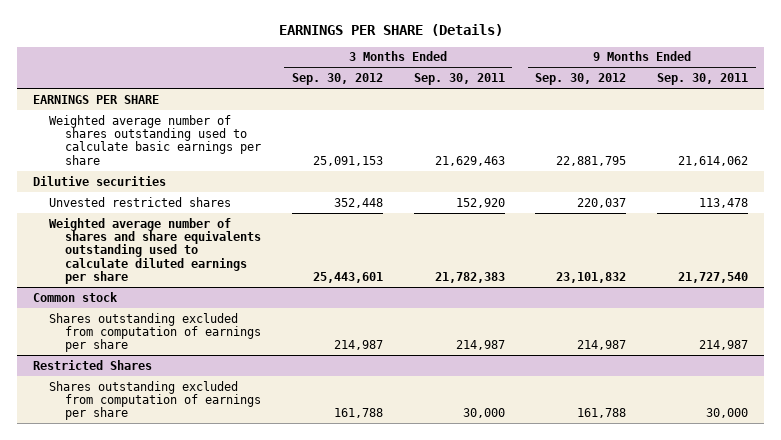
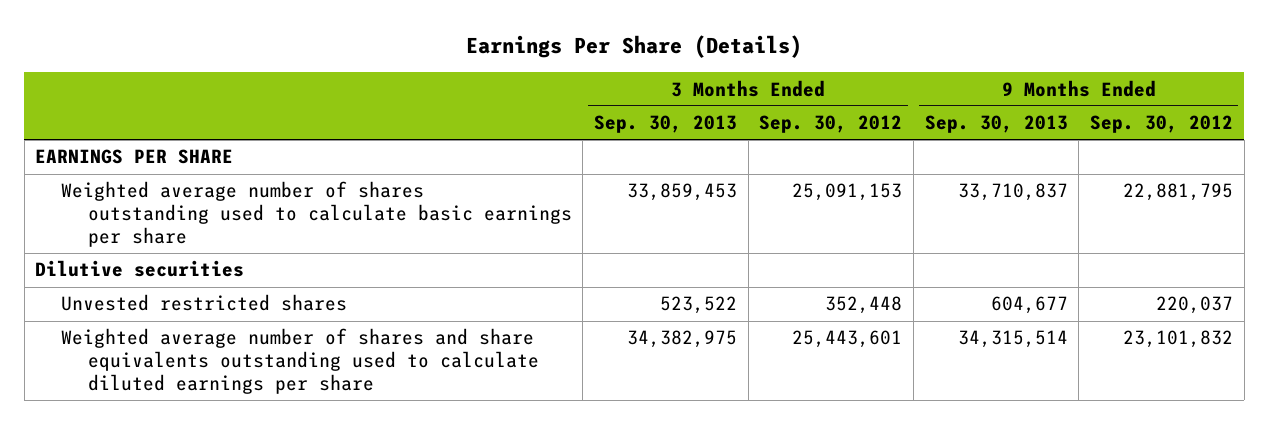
- EARNINGS PER SHARE (Details)
+ Earnings Per Share (Details)
- | 3 Months Ended Sep. 30, 2012 | 3 Months Ended Sep. 30, 2011 | 9 Months Ended Sep. 30, 2012 | 9 Months Ended Sep. 30, 2011
+ | 3 Months Ended Sep. 30, 2013 | 3 Months Ended Sep. 30, 2012 | 9 Months Ended Sep. 30, 2013 | 9 Months Ended Sep. 30, 2012
- Common stock
- Shares outstanding excluded from computation of earnings per share | 214,987 | 214,987 | 214,987 | 214,987
- Restricted Shares
- Shares outstanding excluded from computation of earnings per share | 161,788 | 30,000 | 161,788 | 30,000

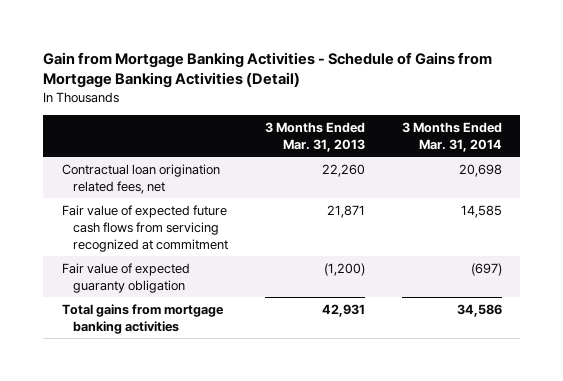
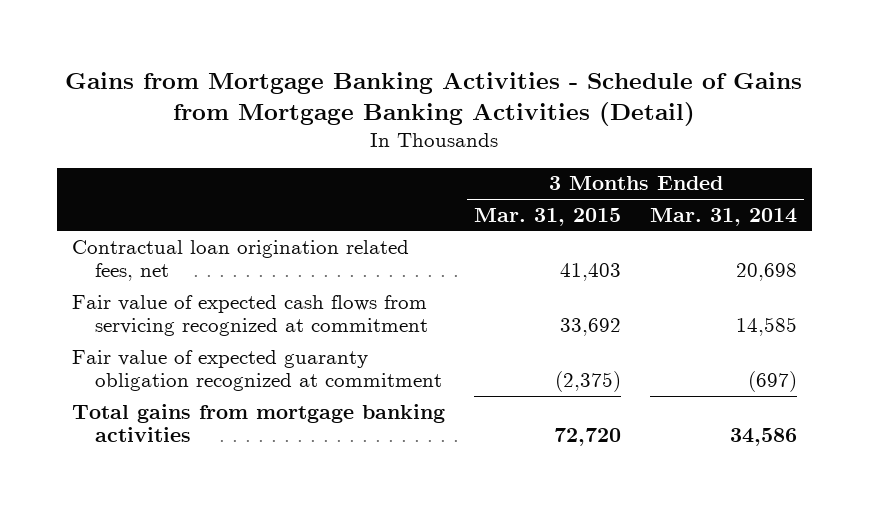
- Gain from Mortgage Banking Activities - Schedule of Gains from Mortgage Banking Activities (Detail)
+ Gains from Mortgage Banking Activities - Schedule of Gains from Mortgage Banking Activities (Detail)
- | 3 Months Ended Mar. 31, 2013 | 3 Months Ended Mar. 31, 2014
+ | 3 Months Ended Mar. 31, 2015 | 3 Months Ended Mar. 31, 2014
- Fair value of expected future cash flows from servicing recognized at commitment | 21,871 | 14,585
- Fair value of expected guaranty obligation | (1,200) | (697)
+ Fair value of expected cash flows from servicing recognized at commitment | 33,692 | 14,585
+ Fair value of expected guaranty obligation recognized at commitment | (2,375) | (697)

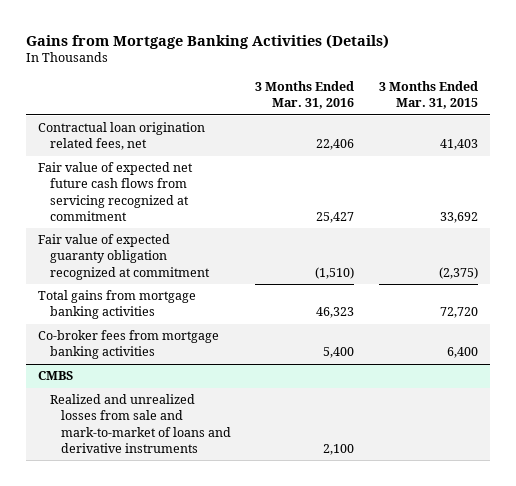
- Gains from Mortgage Banking Activities - Schedule of Gains from Mortgage Banking Activities (Detail)
+ Gains from Mortgage Banking Activities (Details)
- | 3 Months Ended Mar. 31, 2015 | 3 Months Ended Mar. 31, 2014
+ | 3 Months Ended Mar. 31, 2016 | 3 Months Ended Mar. 31, 2015
- Fair value of expected cash flows from servicing recognized at commitment | 33,692 | 14,585
+ Fair value of expected net future cash flows from servicing recognized at commitment | 25,427 | 33,692
+ Co-broker fees from mortgage banking activities | 5,400 | 6,400
+ CMBS
+ Realized and unrealized losses from sale and mark-to-market of loans and derivative instruments | 2,100 |

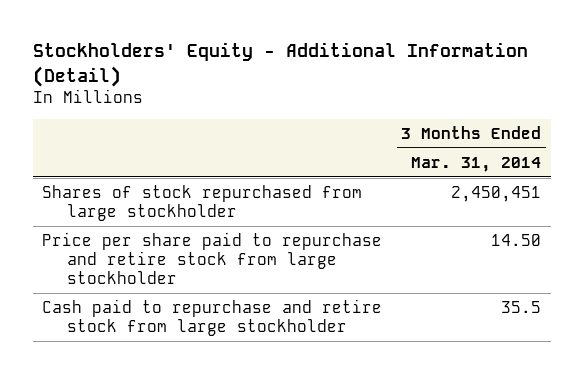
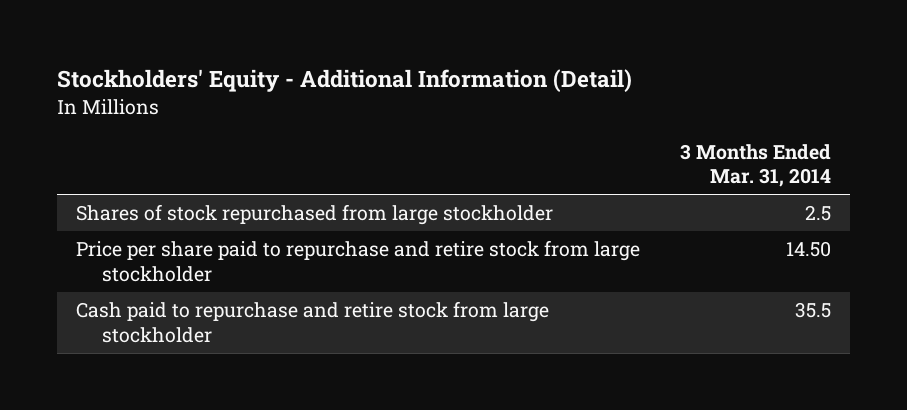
- Shares of stock repurchased from large stockholder | 2,450,451
+ Shares of stock repurchased from large stockholder | 2.5

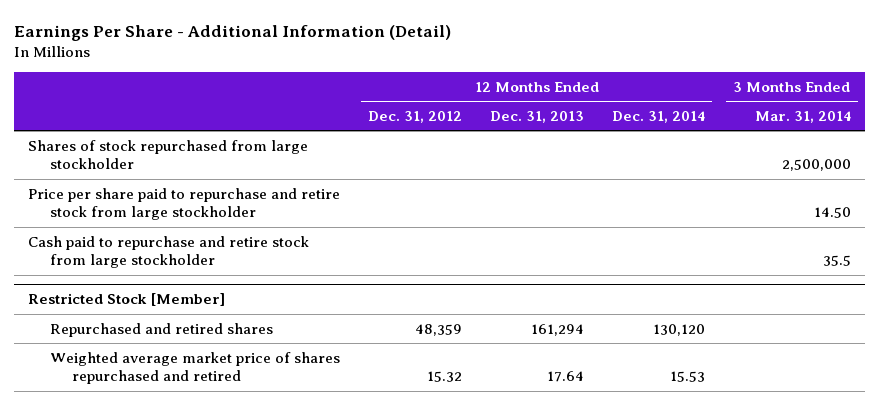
- Stockholders' Equity - Additional Information (Detail)
+ Earnings Per Share - Additional Information (Detail)
- | 3 Months Ended Mar. 31, 2014
+ | 12 Months Ended Dec. 31, 2012 | 12 Months Ended Dec. 31, 2013 | 12 Months Ended Dec. 31, 2014 | 3 Months Ended Mar. 31, 2014
- Shares of stock repurchased from large stockholder | 2.5
+ Shares of stock repurchased from large stockholder | | | | 2,500,000
+ Restricted Stock [Member]
+ Repurchased and retired shares | 48,359 | 161,294 | 130,120 |
+ Weighted average market price of shares repurchased and retired | 15.32 | 17.64 | 15.53 |

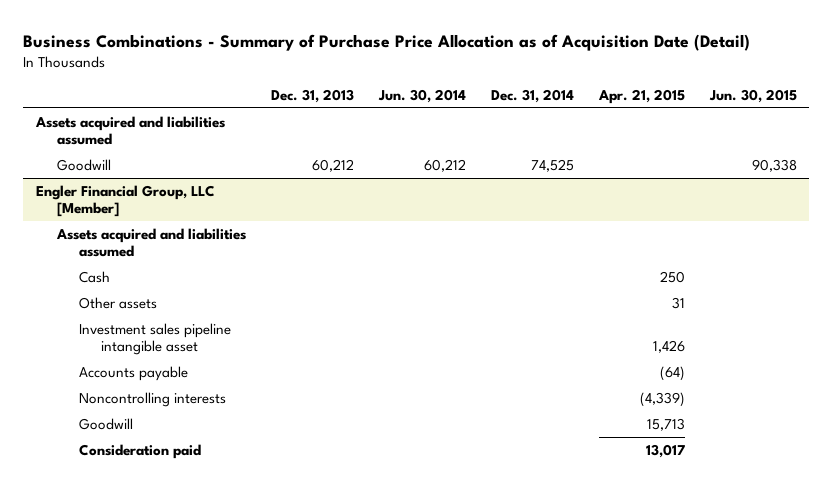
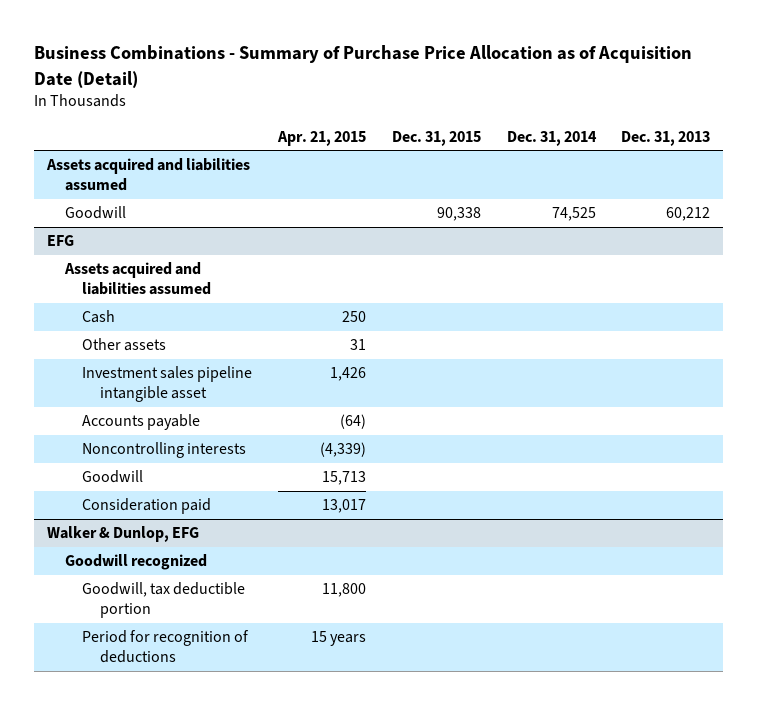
- | Dec. 31, 2013 | Jun. 30, 2014 | Dec. 31, 2014 | Apr. 21, 2015 | Jun. 30, 2015
+ | Apr. 21, 2015 | Dec. 31, 2015 | Dec. 31, 2014 | Dec. 31, 2013
- Engler Financial Group, LLC [Member]
+ EFG
+ Walker & Dunlop, EFG
+ Goodwill recognized
+ Goodwill, tax deductible portion | 11,800 | | |
+ Period for recognition of deductions | 15 years | | |

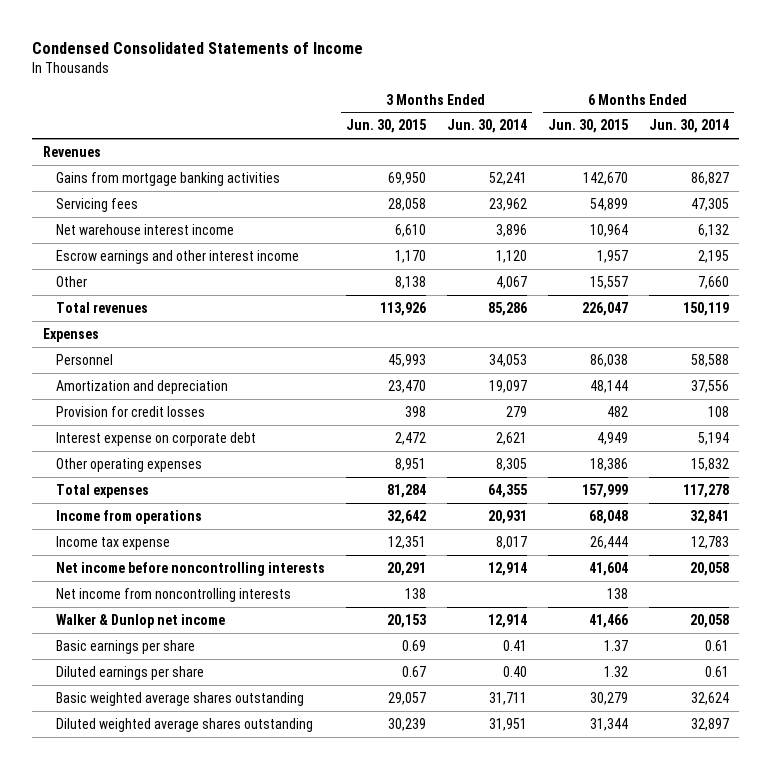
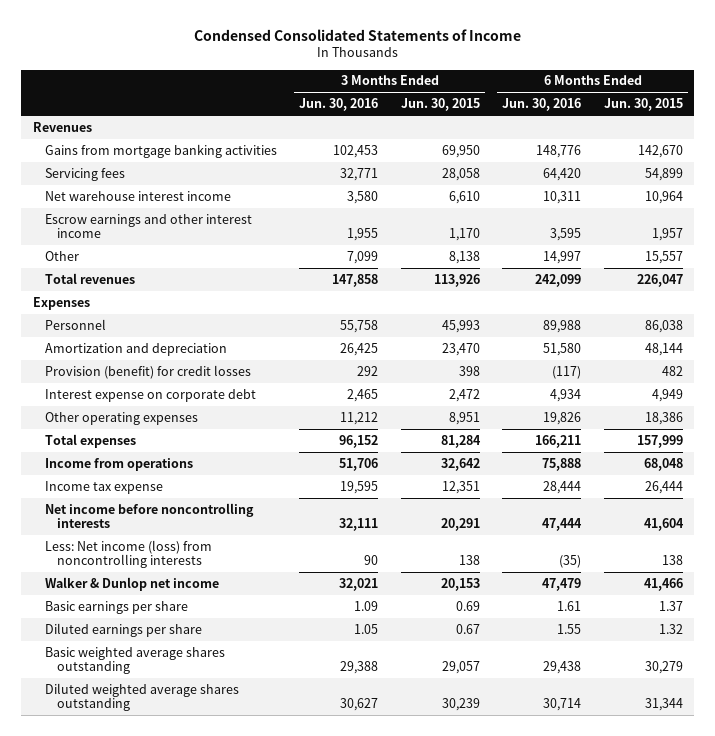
- | 3 Months Ended Jun. 30, 2015 | 3 Months Ended Jun. 30, 2014 | 6 Months Ended Jun. 30, 2015 | 6 Months Ended Jun. 30, 2014
+ | 3 Months Ended Jun. 30, 2016 | 3 Months Ended Jun. 30, 2015 | 6 Months Ended Jun. 30, 2016 | 6 Months Ended Jun. 30, 2015
- Provision for credit losses | 398 | 279 | 482 | 108
+ Provision (benefit) for credit losses | 292 | 398 | (117) | 482
- Net income from noncontrolling interests | 138 | | 138 |
+ Less: Net income (loss) from noncontrolling interests | 90 | 138 | (35) | 138

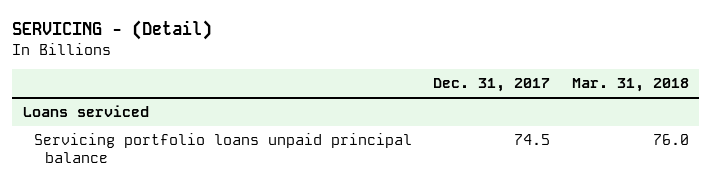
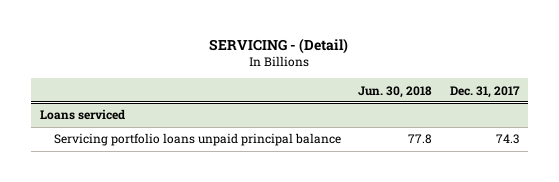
- | Dec. 31, 2017 | Mar. 31, 2018
+ | Jun. 30, 2018 | Dec. 31, 2017
@ Loans serviced
- Servicing portfolio loans unpaid principal balance | 74.5 | 76.0
+ Servicing portfolio loans unpaid principal balance | 77.8 | 74.3

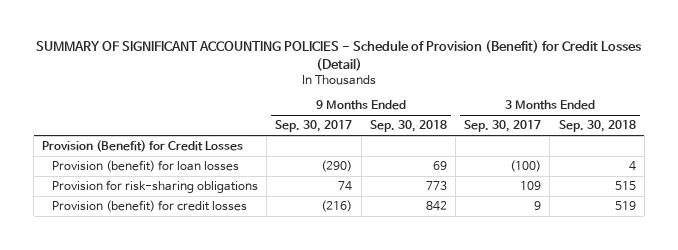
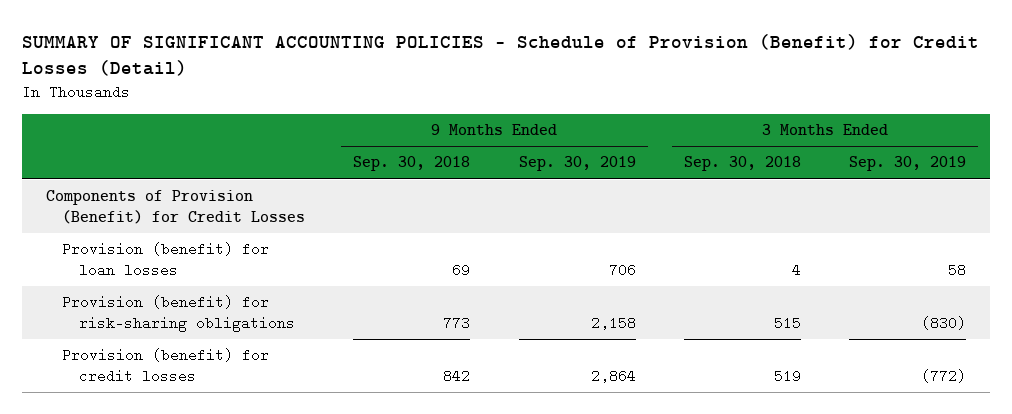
- | 9 Months Ended Sep. 30, 2017 | 9 Months Ended Sep. 30, 2018 | 3 Months Ended Sep. 30, 2017 | 3 Months Ended Sep. 30, 2018
+ | 9 Months Ended Sep. 30, 2018 | 9 Months Ended Sep. 30, 2019 | 3 Months Ended Sep. 30, 2018 | 3 Months Ended Sep. 30, 2019
- Provision (Benefit) for Credit Losses
+ Components of Provision (Benefit) for Credit Losses
- Provision for risk-sharing obligations | 74 | 773 | 109 | 515
+ Provision (benefit) for risk-sharing obligations | 773 | 2,158 | 515 | (830)

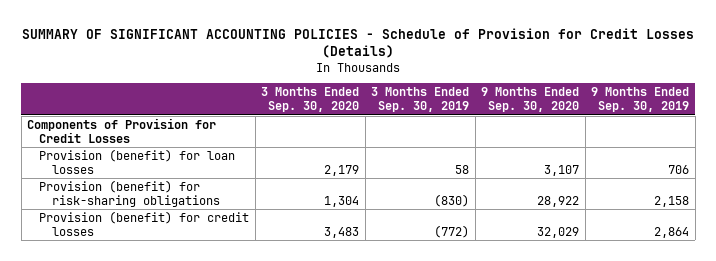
- SUMMARY OF SIGNIFICANT ACCOUNTING POLICIES - Schedule of Provision (Benefit) for Credit Losses (Detail)
+ SUMMARY OF SIGNIFICANT ACCOUNTING POLICIES - Schedule of Provision for Credit Losses (Details)
- | 9 Months Ended Sep. 30, 2018 | 9 Months Ended Sep. 30, 2019 | 3 Months Ended Sep. 30, 2018 | 3 Months Ended Sep. 30, 2019
+ | 3 Months Ended Sep. 30, 2020 | 3 Months Ended Sep. 30, 2019 | 9 Months Ended Sep. 30, 2020 | 9 Months Ended Sep. 30, 2019
- Components of Provision (Benefit) for Credit Losses
+ Components of Provision for Credit Losses

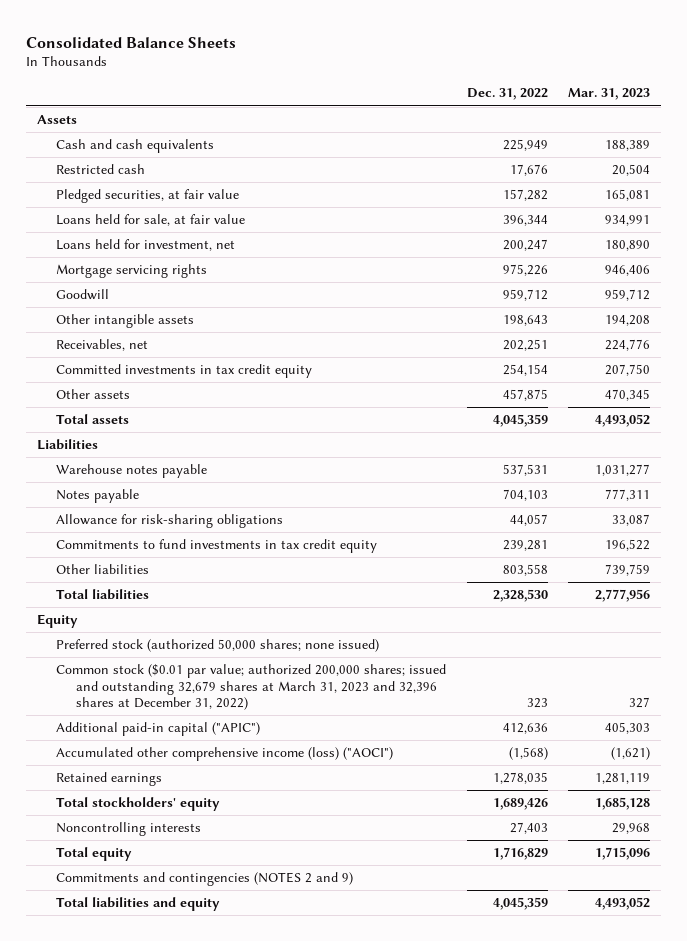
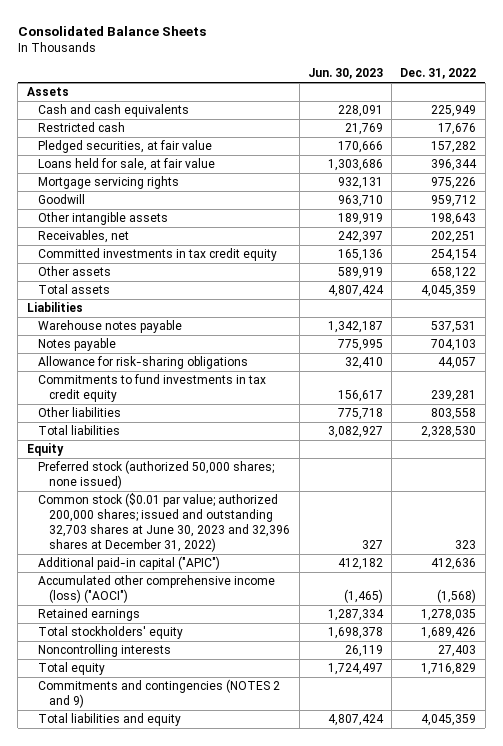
- | Dec. 31, 2022 | Mar. 31, 2023
+ | Jun. 30, 2023 | Dec. 31, 2022
- Loans held for investment, net | 200,247 | 180,890
- Other assets | 457,875 | 470,345
+ Other assets | 589,919 | 658,122
- Common stock ($0.01 par value; authorized 200,000 shares; issued and outstanding 32,679 shares at March 31, 2023 and 32,396 shares at December 31, 2022) | 323 | 327
+ Common stock ($0.01 par value; authorized 200,000 shares; issued and outstanding 32,703 shares at June 30, 2023 and 32,396 shares at December 31, 2022) | 327 | 323

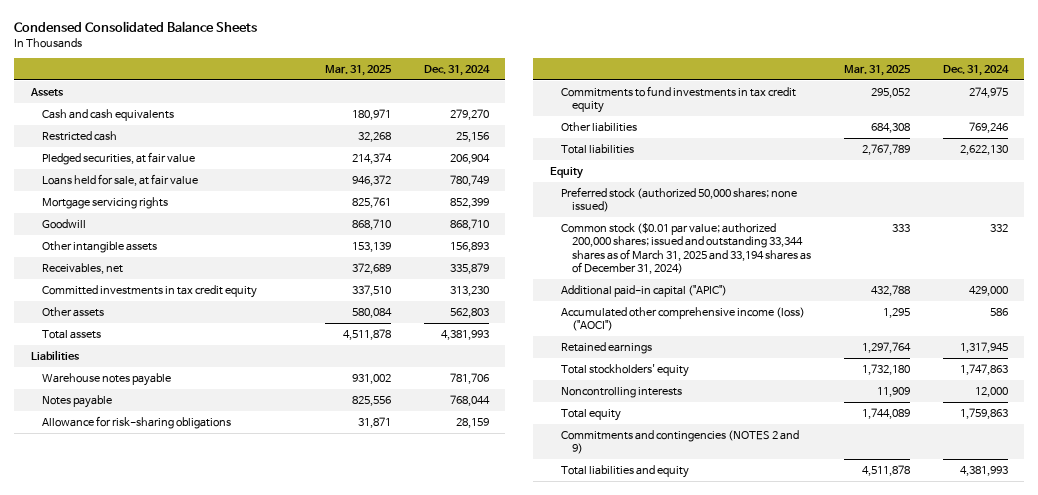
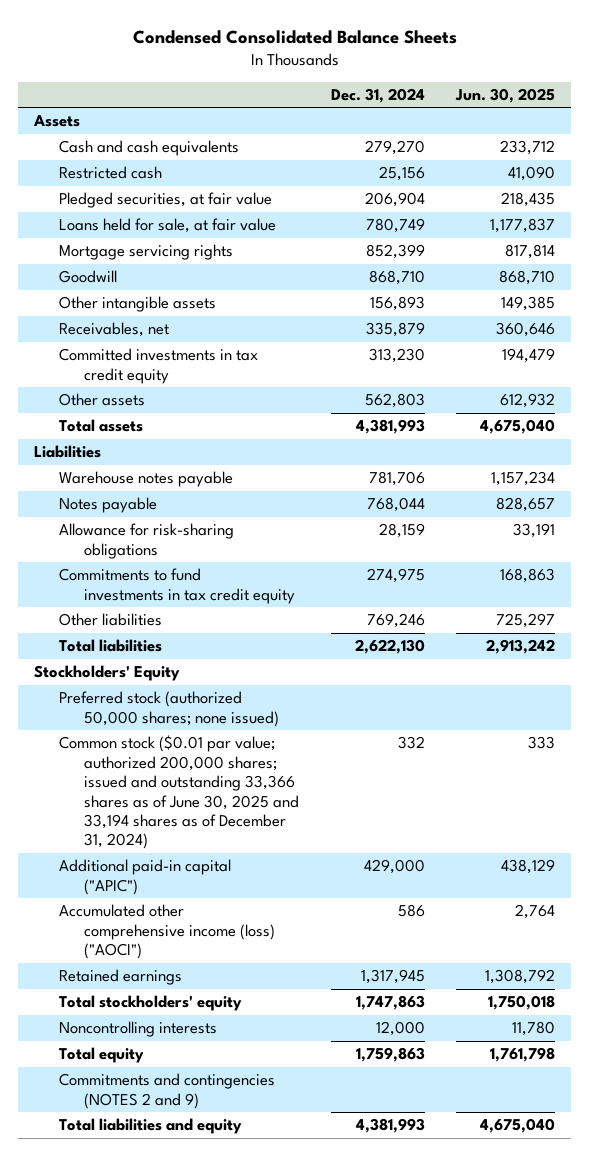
- | Mar. 31, 2025 | Dec. 31, 2024
+ | Dec. 31, 2024 | Jun. 30, 2025
- Equity
+ Stockholders' Equity
- Common stock ($0.01 par value; authorized 200,000 shares; issued and outstanding 33,344 shares as of March 31, 2025 and 33,194 shares as of December 31, 2024) | 333 | 332
+ Common stock ($0.01 par value; authorized 200,000 shares; issued and outstanding 33,366 shares as of June 30, 2025 and 33,194 shares as of December 31, 2024) | 332 | 333

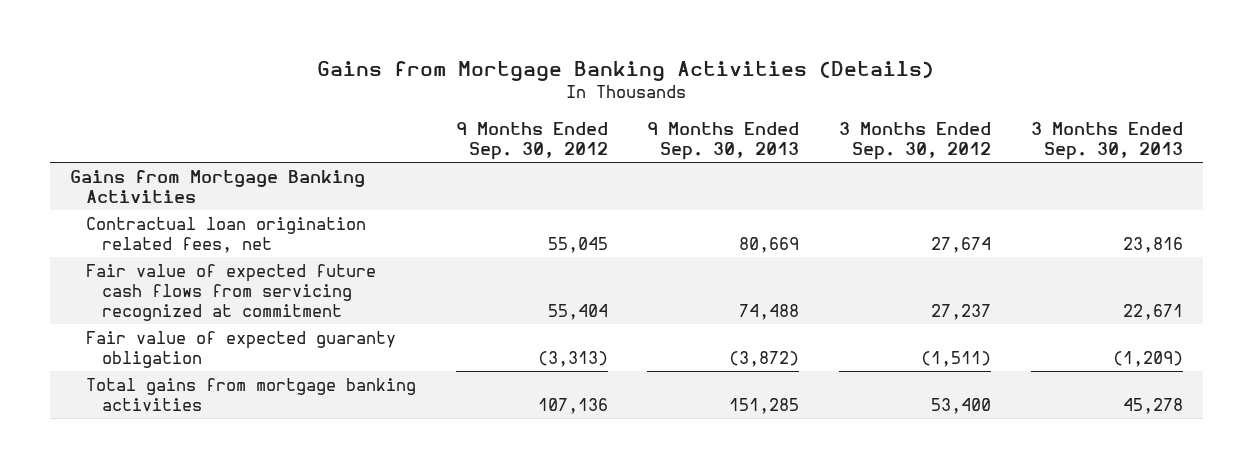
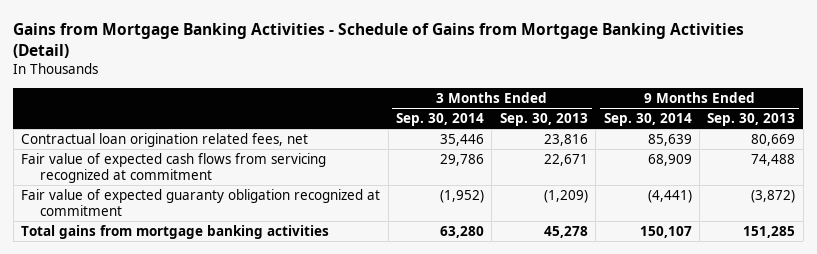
- Gains from Mortgage Banking Activities (Details)
+ Gains from Mortgage Banking Activities - Schedule of Gains from Mortgage Banking Activities (Detail)
- | 9 Months Ended Sep. 30, 2012 | 9 Months Ended Sep. 30, 2013 | 3 Months Ended Sep. 30, 2012 | 3 Months Ended Sep. 30, 2013
+ | 3 Months Ended Sep. 30, 2014 | 3 Months Ended Sep. 30, 2013 | 9 Months Ended Sep. 30, 2014 | 9 Months Ended Sep. 30, 2013
- Gains from Mortgage Banking Activities
- Fair value of expected future cash flows from servicing recognized at commitment | 55,404 | 74,488 | 27,237 | 22,671
- Fair value of expected guaranty obligation | (3,313) | (3,872) | (1,511) | (1,209)
+ Fair value of expected cash flows from servicing recognized at commitment | 29,786 | 22,671 | 68,909 | 74,488
+ Fair value of expected guaranty obligation recognized at commitment | (1,952) | (1,209) | (4,441) | (3,872)

